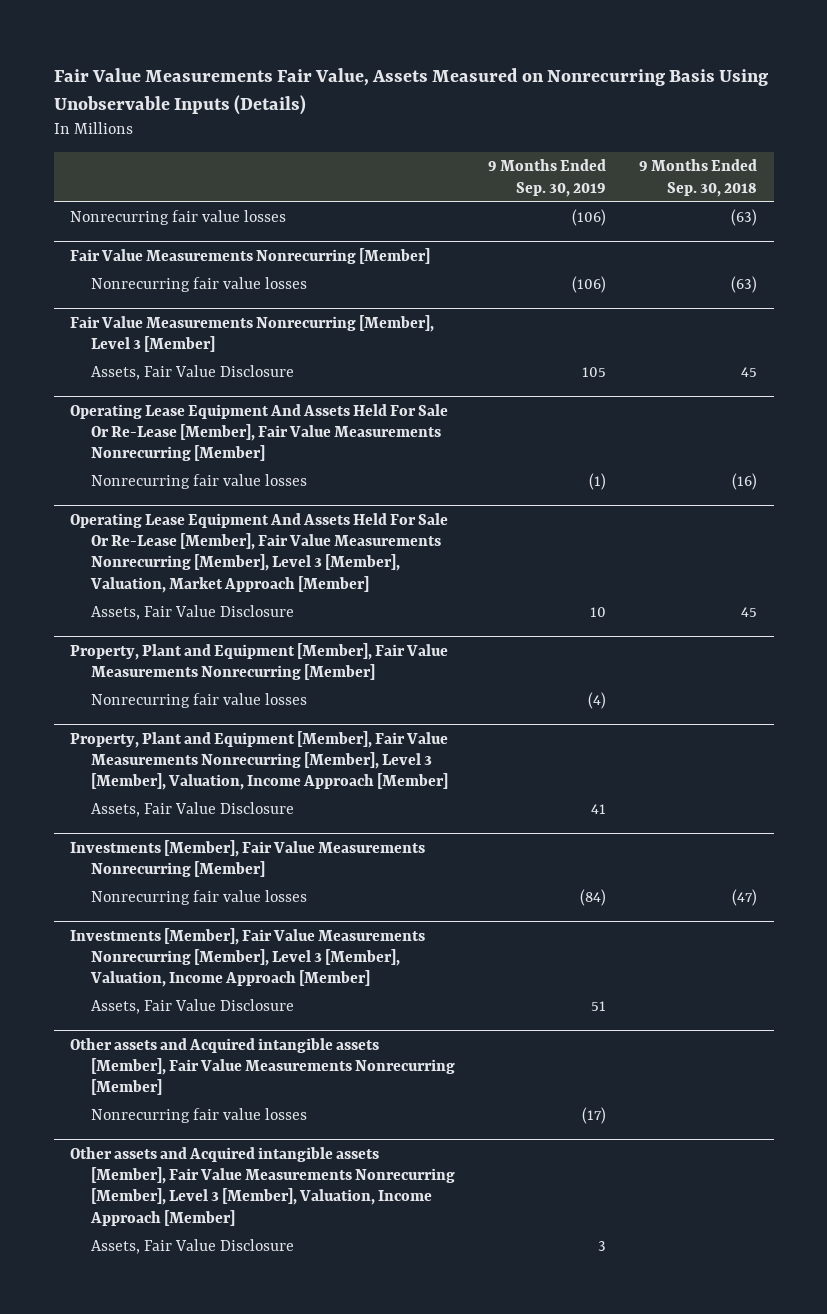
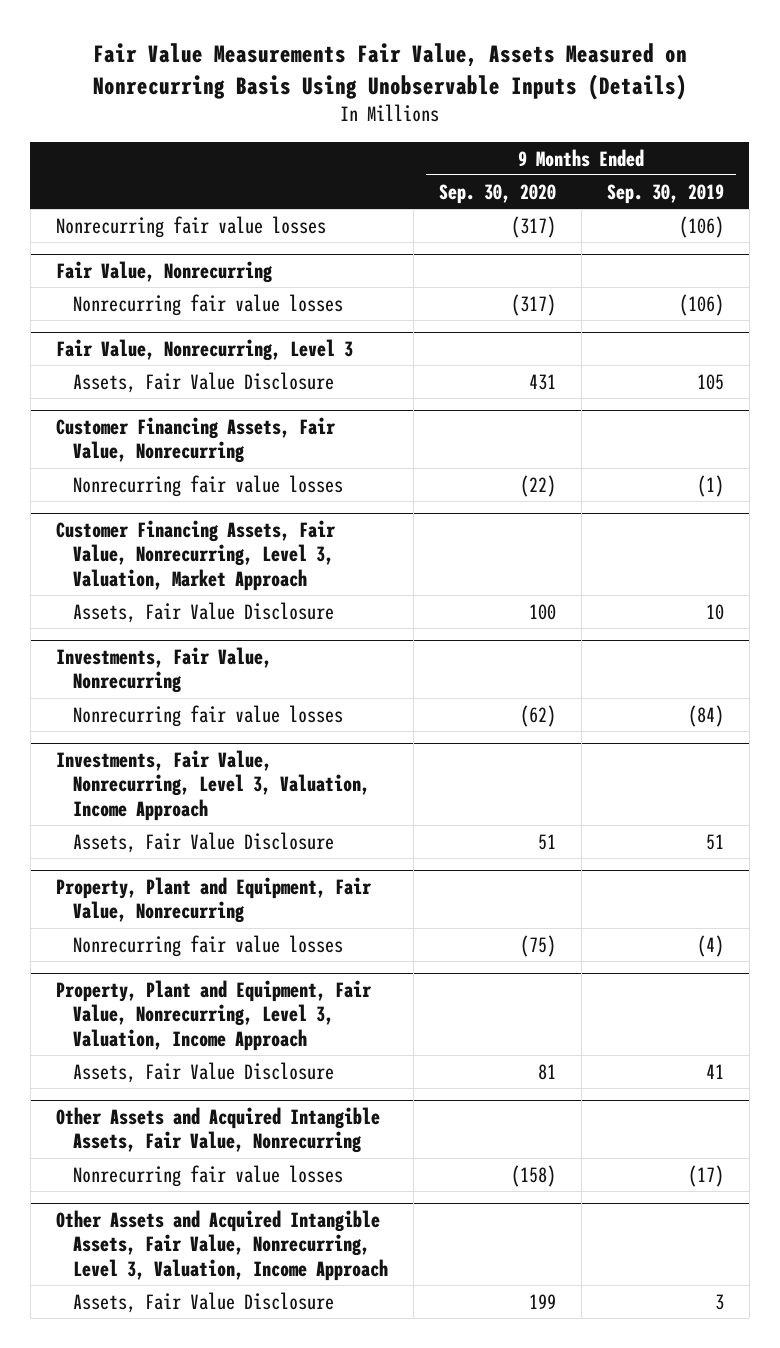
- | 9 Months Ended Sep. 30, 2019 | 9 Months Ended Sep. 30, 2018
+ | 9 Months Ended Sep. 30, 2020 | 9 Months Ended Sep. 30, 2019
- Fair Value Measurements Nonrecurring [Member]
+ Fair Value, Nonrecurring
- Fair Value Measurements Nonrecurring [Member], Level 3 [Member]
+ Fair Value, Nonrecurring, Level 3
- Operating Lease Equipment And Assets Held For Sale Or Re-Lease [Member], Fair Value Measurements Nonrecurring [Member]
+ Customer Financing Assets, Fair Value, Nonrecurring
- Operating Lease Equipment And Assets Held For Sale Or Re-Lease [Member], Fair Value Measurements Nonrecurring [Member], Level 3 [Member], Valuation, Market Approach [Member]
+ Customer Financing Assets, Fair Value, Nonrecurring, Level 3, Valuation, Market Approach
- Property, Plant and Equipment [Member], Fair Value Measurements Nonrecurring [Member]
- Nonrecurring fair value losses | (4) |
- Property, Plant and Equipment [Member], Fair Value Measurements Nonrecurring [Member], Level 3 [Member], Valuation, Income Approach [Member]
- Assets, Fair Value Disclosure | 41 |
- Investments [Member], Fair Value Measurements Nonrecurring [Member]
+ Investments, Fair Value, Nonrecurring
- Investments [Member], Fair Value Measurements Nonrecurring [Member], Level 3 [Member], Valuation, Income Approach [Member]
+ Investments, Fair Value, Nonrecurring, Level 3, Valuation, Income Approach
- Other assets and Acquired intangible assets [Member], Fair Value Measurements Nonrecurring [Member]
+ Property, Plant and Equipment, Fair Value, Nonrecurring
+ Nonrecurring fair value losses | (75) | (4)
+ Property, Plant and Equipment, Fair Value, Nonrecurring, Level 3, Valuation, Income Approach
+ Assets, Fair Value Disclosure | 81 | 41
+ Other Assets and Acquired Intangible Assets, Fair Value, Nonrecurring
- Other assets and Acquired intangible assets [Member], Fair Value Measurements Nonrecurring [Member], Level 3 [Member], Valuation, Income Approach [Member]
+ Other Assets and Acquired Intangible Assets, Fair Value, Nonrecurring, Level 3, Valuation, Income Approach

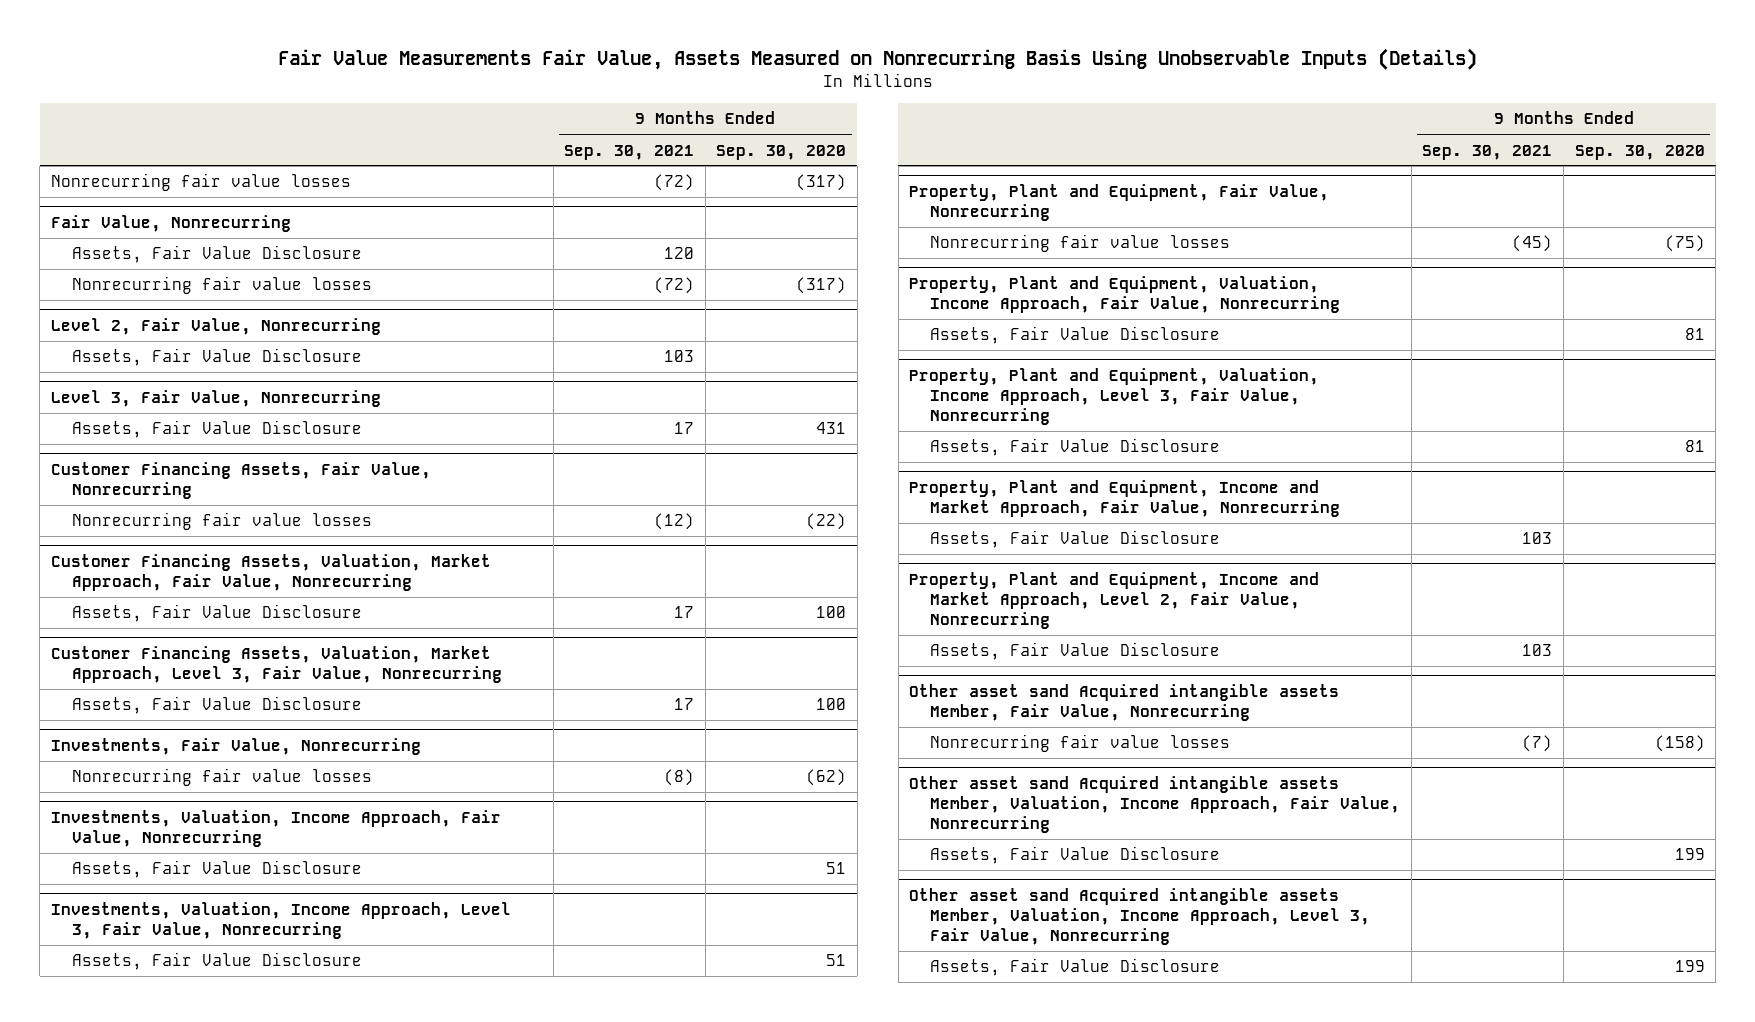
- | 9 Months Ended Sep. 30, 2020 | 9 Months Ended Sep. 30, 2019
+ | 9 Months Ended Sep. 30, 2021 | 9 Months Ended Sep. 30, 2020
@ Fair Value, Nonrecurring
+ Assets, Fair Value Disclosure | 120 |
- Fair Value, Nonrecurring, Level 3
+ Level 2, Fair Value, Nonrecurring
+ Assets, Fair Value Disclosure | 103 |
+ Level 3, Fair Value, Nonrecurring
- Customer Financing Assets, Fair Value, Nonrecurring, Level 3, Valuation, Market Approach
+ Customer Financing Assets, Valuation, Market Approach, Fair Value, Nonrecurring
+ Customer Financing Assets, Valuation, Market Approach, Level 3, Fair Value, Nonrecurring
+ Assets, Fair Value Disclosure | 17 | 100
- Investments, Fair Value, Nonrecurring, Level 3, Valuation, Income Approach
+ Investments, Valuation, Income Approach, Fair Value, Nonrecurring
+ Investments, Valuation, Income Approach, Level 3, Fair Value, Nonrecurring
+ Assets, Fair Value Disclosure | | 51
- Property, Plant and Equipment, Fair Value, Nonrecurring, Level 3, Valuation, Income Approach
+ Property, Plant and Equipment, Valuation, Income Approach, Fair Value, Nonrecurring
- Other Assets and Acquired Intangible Assets, Fair Value, Nonrecurring
+ Property, Plant and Equipment, Valuation, Income Approach, Level 3, Fair Value, Nonrecurring
+ Assets, Fair Value Disclosure | | 81
+ Property, Plant and Equipment, Income and Market Approach, Fair Value, Nonrecurring
+ Assets, Fair Value Disclosure | 103 |
+ Property, Plant and Equipment, Income and Market Approach, Level 2, Fair Value, Nonrecurring
+ Assets, Fair Value Disclosure | 103 |
+ Other asset sand Acquired intangible assets Member, Fair Value, Nonrecurring
- Other Assets and Acquired Intangible Assets, Fair Value, Nonrecurring, Level 3, Valuation, Income Approach
+ Other asset sand Acquired intangible assets Member, Valuation, Income Approach, Fair Value, Nonrecurring
+ Other asset sand Acquired intangible assets Member, Valuation, Income Approach, Level 3, Fair Value, Nonrecurring
+ Assets, Fair Value Disclosure | | 199

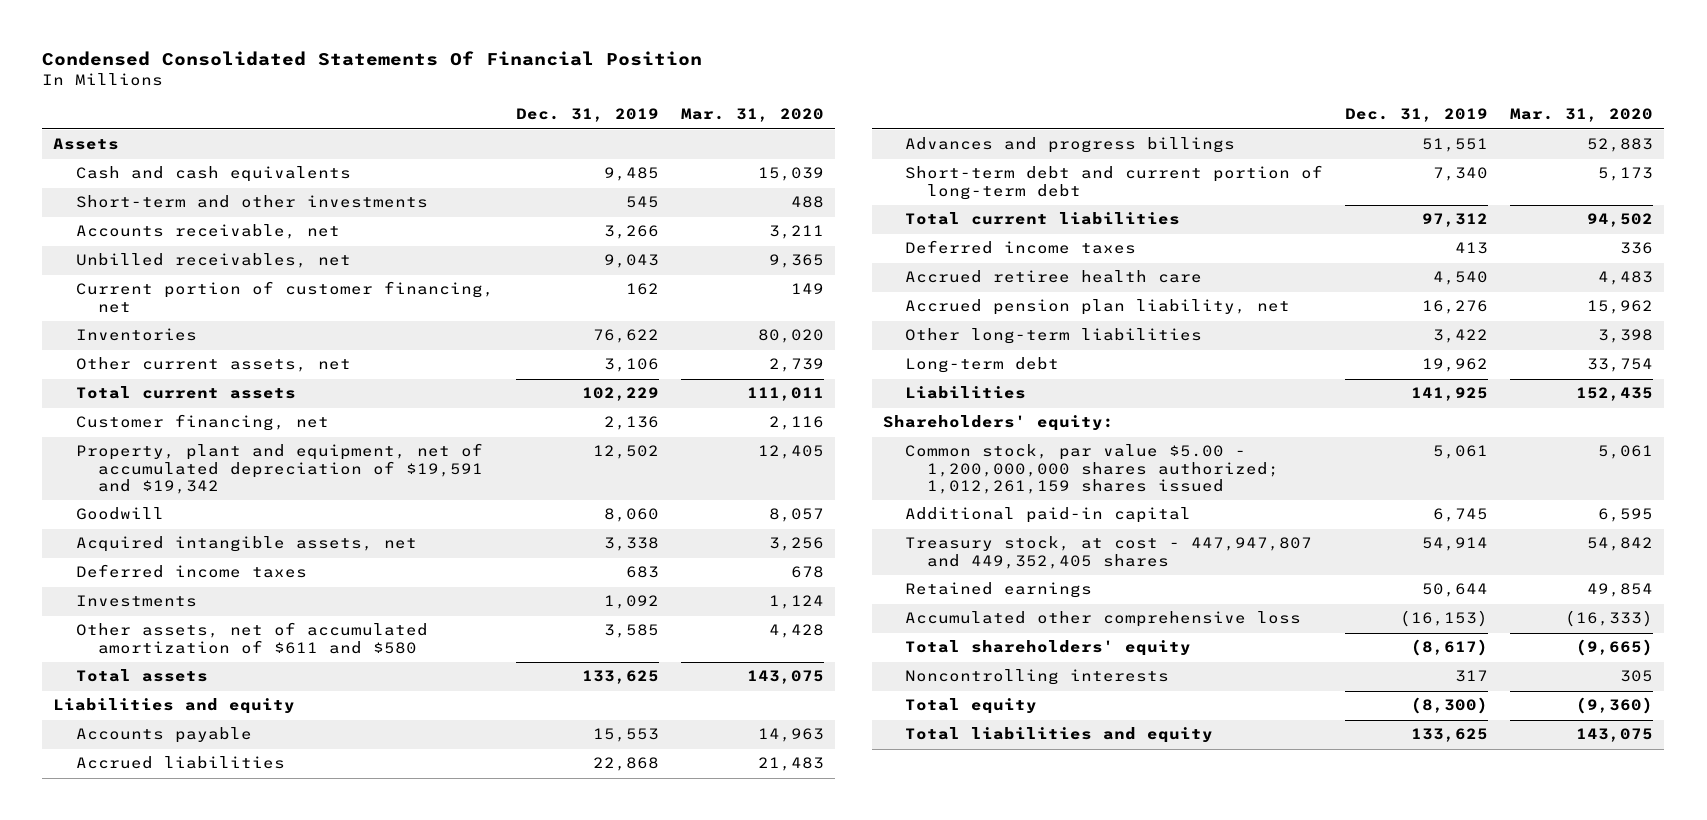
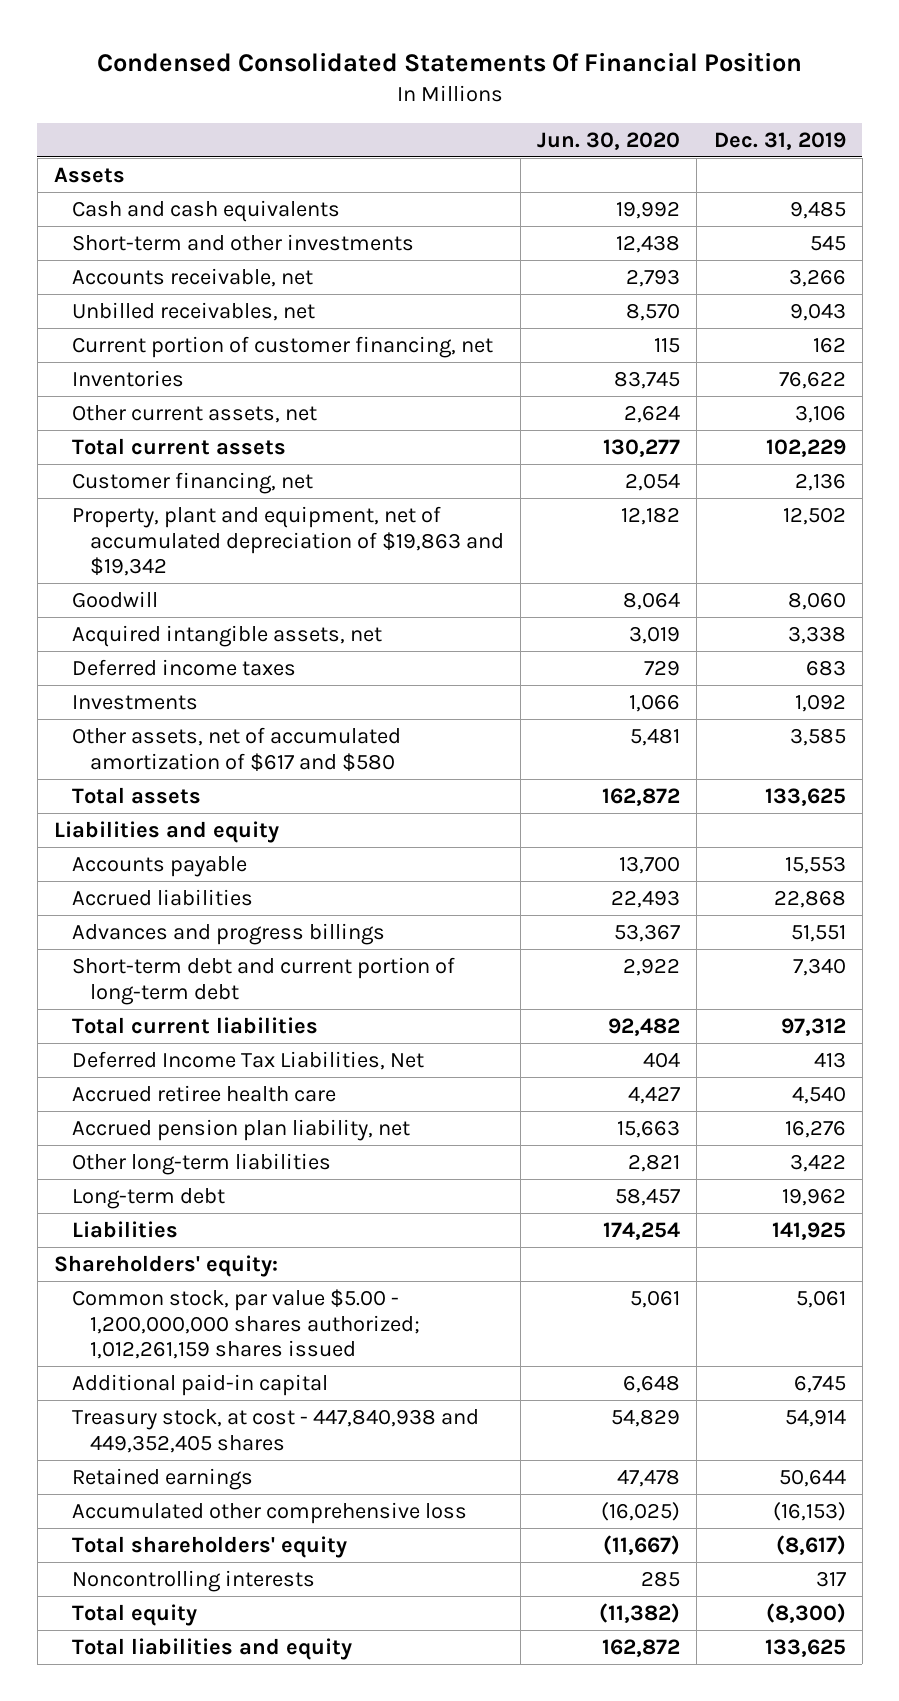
- | Dec. 31, 2019 | Mar. 31, 2020
+ | Jun. 30, 2020 | Dec. 31, 2019
- Property, plant and equipment, net of accumulated depreciation of $19,591 and $19,342 | 12,502 | 12,405
+ Property, plant and equipment, net of accumulated depreciation of $19,863 and $19,342 | 12,182 | 12,502
- Other assets, net of accumulated amortization of $611 and $580 | 3,585 | 4,428
+ Other assets, net of accumulated amortization of $617 and $580 | 5,481 | 3,585
- Deferred income taxes | 413 | 336
+ Deferred Income Tax Liabilities, Net | 404 | 413
- Treasury stock, at cost - 447,947,807 and 449,352,405 shares | 54,914 | 54,842
+ Treasury stock, at cost - 447,840,938 and 449,352,405 shares | 54,829 | 54,914

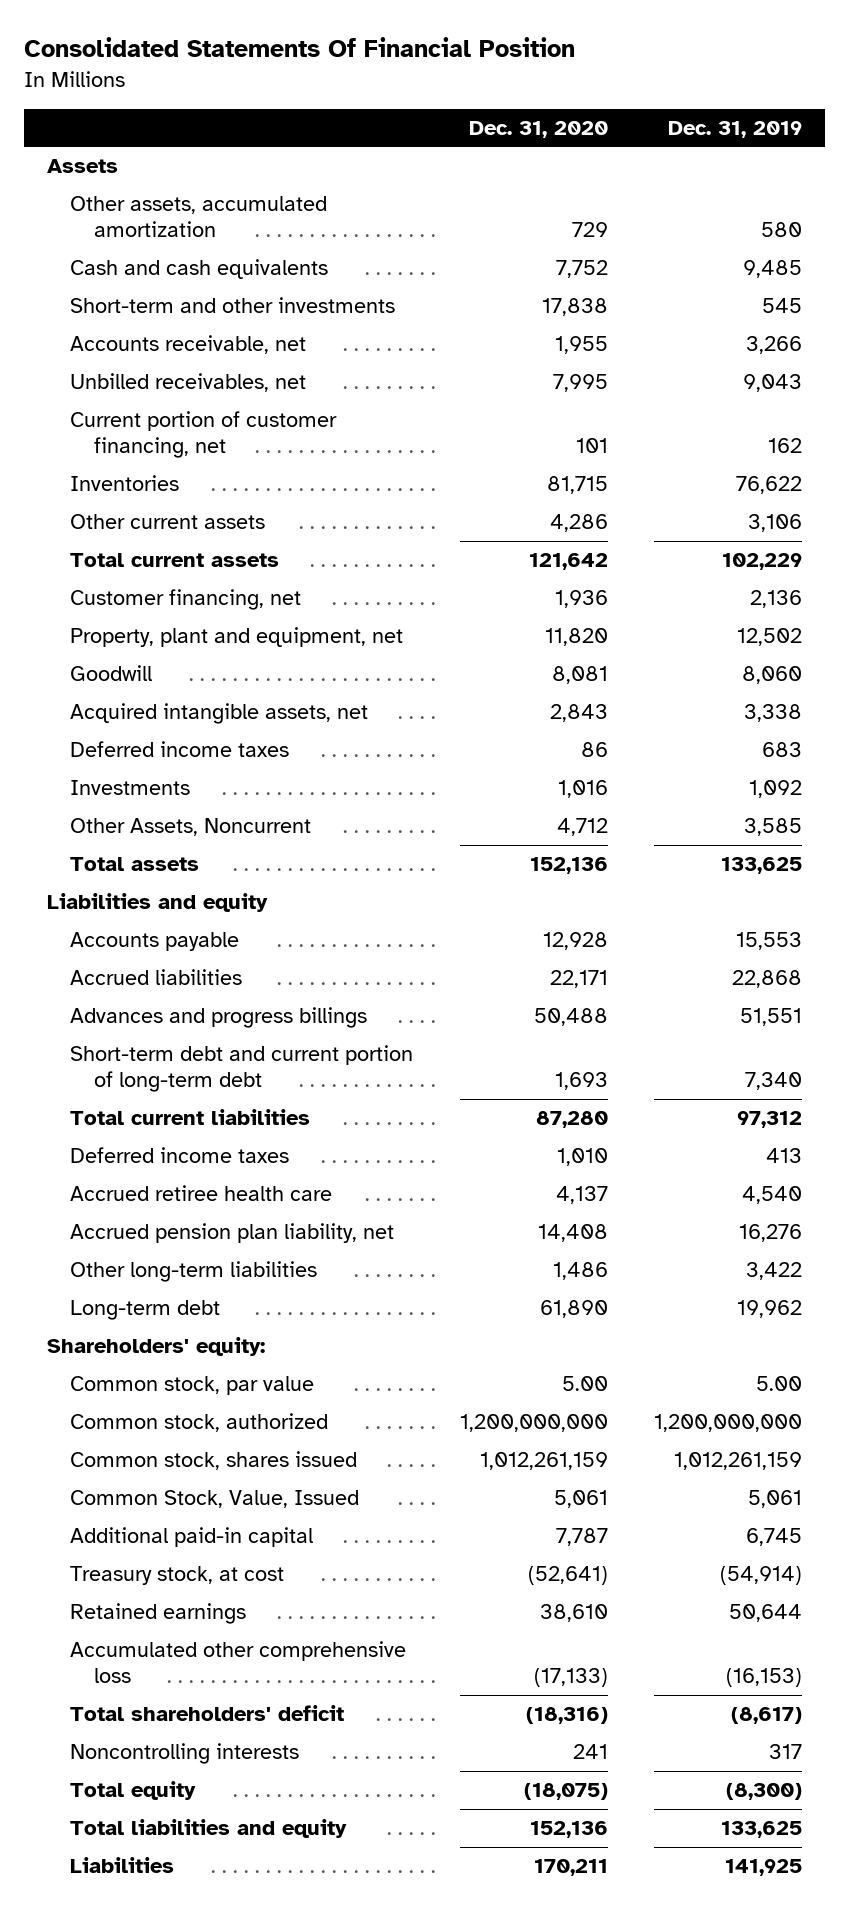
- Condensed Consolidated Statements Of Financial Position
+ Consolidated Statements Of Financial Position
- | Jun. 30, 2020 | Dec. 31, 2019
+ | Dec. 31, 2020 | Dec. 31, 2019
+ Other assets, accumulated amortization | 729 | 580
- Other current assets, net | 2,624 | 3,106
+ Other current assets | 4,286 | 3,106
- Property, plant and equipment, net of accumulated depreciation of $19,863 and $19,342 | 12,182 | 12,502
+ Property, plant and equipment, net | 11,820 | 12,502
- Other assets, net of accumulated amortization of $617 and $580 | 5,481 | 3,585
+ Other Assets, Noncurrent | 4,712 | 3,585
- Deferred Income Tax Liabilities, Net | 404 | 413
+ Deferred income taxes | 1,010 | 413
- Common stock, par value $5.00 - 1,200,000,000 shares authorized; 1,012,261,159 shares issued | 5,061 | 5,061
+ Common stock, par value | 5.00 | 5.00
+ Common stock, authorized | 1,200,000,000 | 1,200,000,000
+ Common stock, shares issued | 1,012,261,159 | 1,012,261,159
+ Common Stock, Value, Issued | 5,061 | 5,061
- Treasury stock, at cost - 447,840,938 and 449,352,405 shares | 54,829 | 54,914
+ Treasury stock, at cost | (52,641) | (54,914)
- Total shareholders' equity | (11,667) | (8,617)
+ Total shareholders' deficit | (18,316) | (8,617)
moved down: Liabilities | 170,211 | 141,925

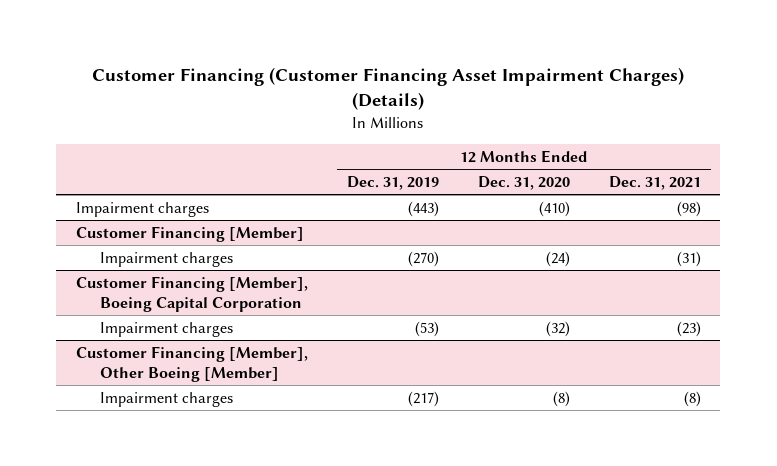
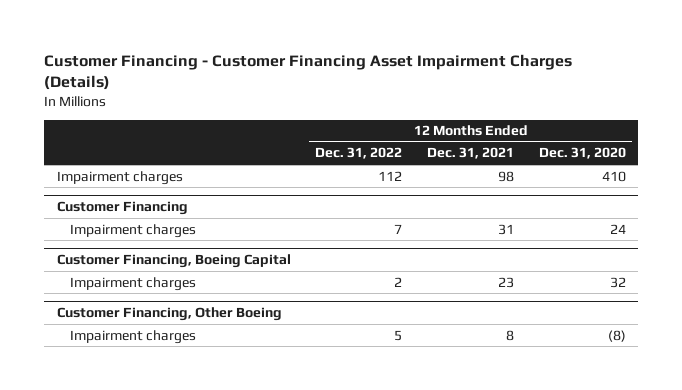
- Customer Financing (Customer Financing Asset Impairment Charges) (Details)
+ Customer Financing - Customer Financing Asset Impairment Charges (Details)
- | 12 Months Ended Dec. 31, 2019 | 12 Months Ended Dec. 31, 2020 | 12 Months Ended Dec. 31, 2021
+ | 12 Months Ended Dec. 31, 2022 | 12 Months Ended Dec. 31, 2021 | 12 Months Ended Dec. 31, 2020
- Impairment charges | (443) | (410) | (98)
- Customer Financing [Member]
- Impairment charges | (270) | (24) | (31)
- Customer Financing [Member], Boeing Capital Corporation
- Impairment charges | (53) | (32) | (23)
- Customer Financing [Member], Other Boeing [Member]
- Impairment charges | (217) | (8) | (8)
+ Impairment charges | 112 | 98 | 410
+ Customer Financing
+ Impairment charges | 7 | 31 | 24
+ Customer Financing, Boeing Capital
+ Impairment charges | 2 | 23 | 32
+ Customer Financing, Other Boeing
+ Impairment charges | 5 | 8 | (8)

